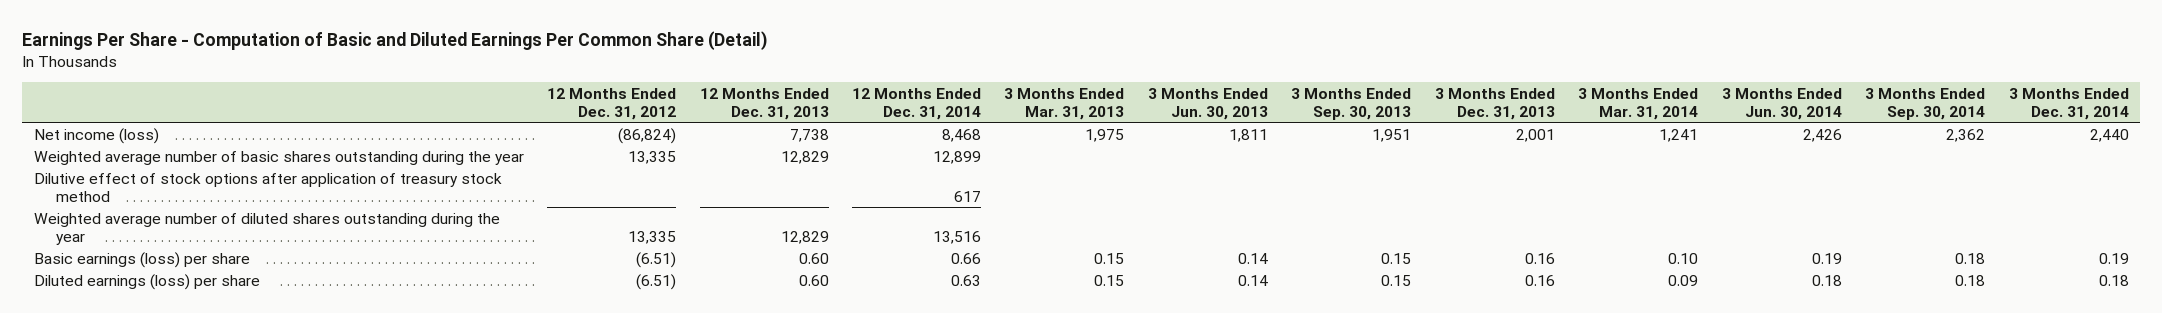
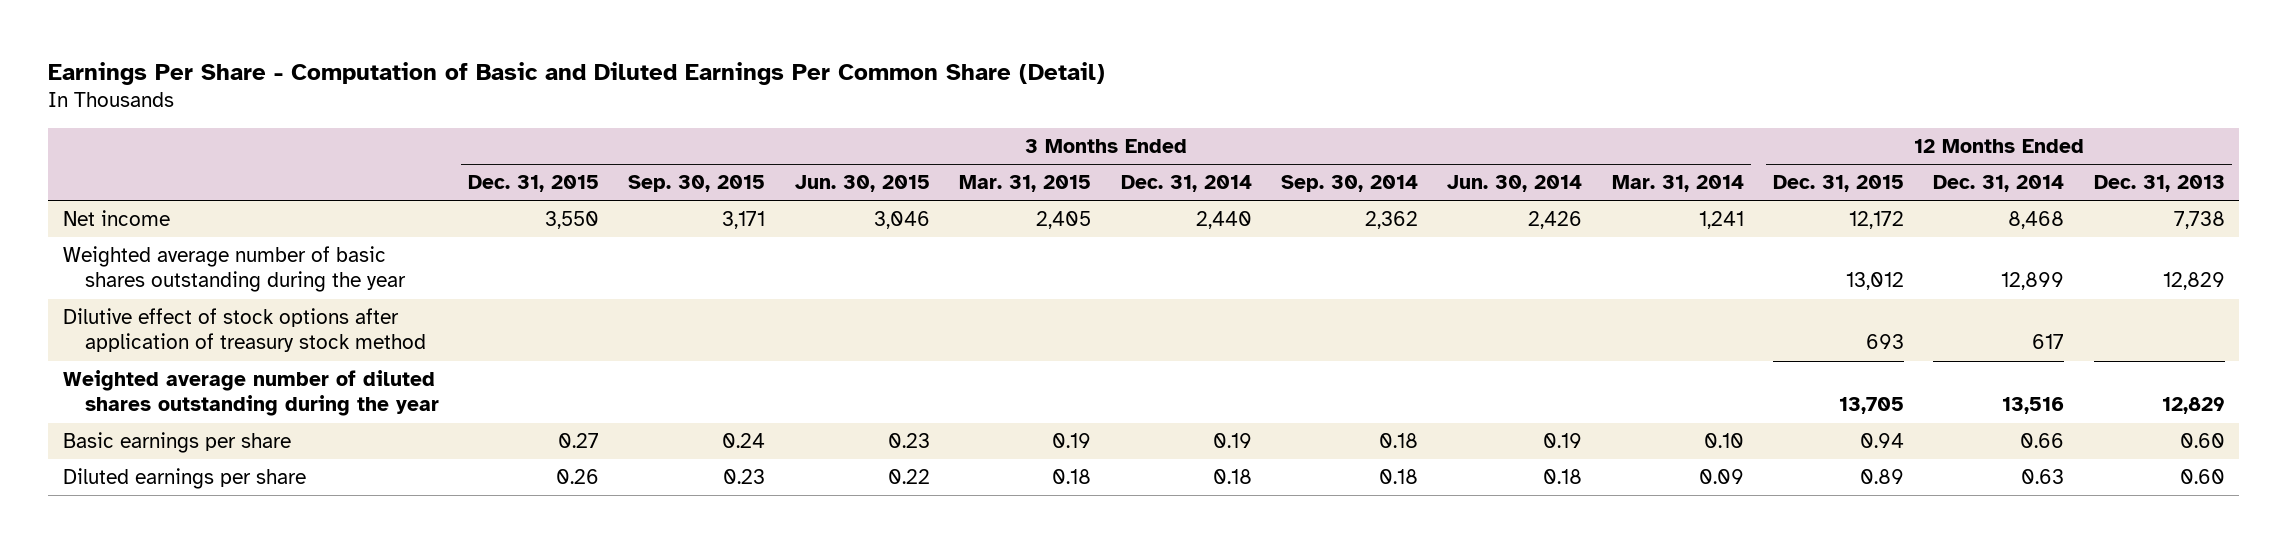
- | 12 Months Ended Dec. 31, 2012 | 12 Months Ended Dec. 31, 2013 | 12 Months Ended Dec. 31, 2014 | 3 Months Ended Mar. 31, 2013 | 3 Months Ended Jun. 30, 2013 | 3 Months Ended Sep. 30, 2013 | 3 Months Ended Dec. 31, 2013 | 3 Months Ended Mar. 31, 2014 | 3 Months Ended Jun. 30, 2014 | 3 Months Ended Sep. 30, 2014 | 3 Months Ended Dec. 31, 2014
+ | 3 Months Ended Dec. 31, 2015 | 3 Months Ended Sep. 30, 2015 | 3 Months Ended Jun. 30, 2015 | 3 Months Ended Mar. 31, 2015 | 3 Months Ended Dec. 31, 2014 | 3 Months Ended Sep. 30, 2014 | 3 Months Ended Jun. 30, 2014 | 3 Months Ended Mar. 31, 2014 | 12 Months Ended Dec. 31, 2015 | 12 Months Ended Dec. 31, 2014 | 12 Months Ended Dec. 31, 2013
- Net income (loss) | (86,824) | 7,738 | 8,468 | 1,975 | 1,811 | 1,951 | 2,001 | 1,241 | 2,426 | 2,362 | 2,440
+ Net income | 3,550 | 3,171 | 3,046 | 2,405 | 2,440 | 2,362 | 2,426 | 1,241 | 12,172 | 8,468 | 7,738
- Basic earnings (loss) per share | (6.51) | 0.60 | 0.66 | 0.15 | 0.14 | 0.15 | 0.16 | 0.10 | 0.19 | 0.18 | 0.19
- Diluted earnings (loss) per share | (6.51) | 0.60 | 0.63 | 0.15 | 0.14 | 0.15 | 0.16 | 0.09 | 0.18 | 0.18 | 0.18
+ Basic earnings per share | 0.27 | 0.24 | 0.23 | 0.19 | 0.19 | 0.18 | 0.19 | 0.10 | 0.94 | 0.66 | 0.60
+ Diluted earnings per share | 0.26 | 0.23 | 0.22 | 0.18 | 0.18 | 0.18 | 0.18 | 0.09 | 0.89 | 0.63 | 0.60

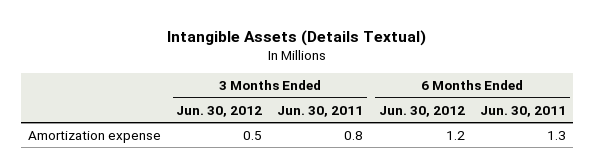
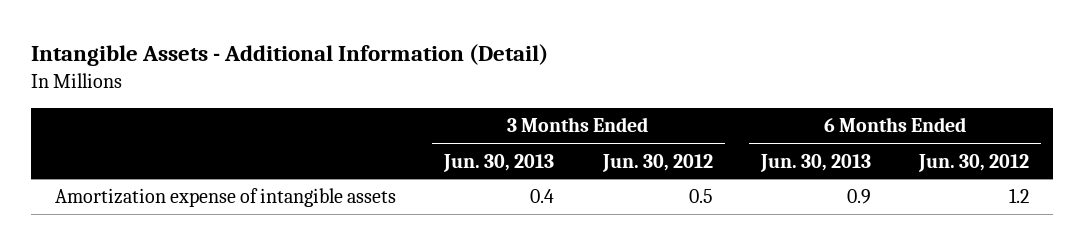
- Intangible Assets (Details Textual)
+ Intangible Assets - Additional Information (Detail)
- | 3 Months Ended Jun. 30, 2012 | 3 Months Ended Jun. 30, 2011 | 6 Months Ended Jun. 30, 2012 | 6 Months Ended Jun. 30, 2011
+ | 3 Months Ended Jun. 30, 2013 | 3 Months Ended Jun. 30, 2012 | 6 Months Ended Jun. 30, 2013 | 6 Months Ended Jun. 30, 2012
- Amortization expense | 0.5 | 0.8 | 1.2 | 1.3
+ Amortization expense of intangible assets | 0.4 | 0.5 | 0.9 | 1.2

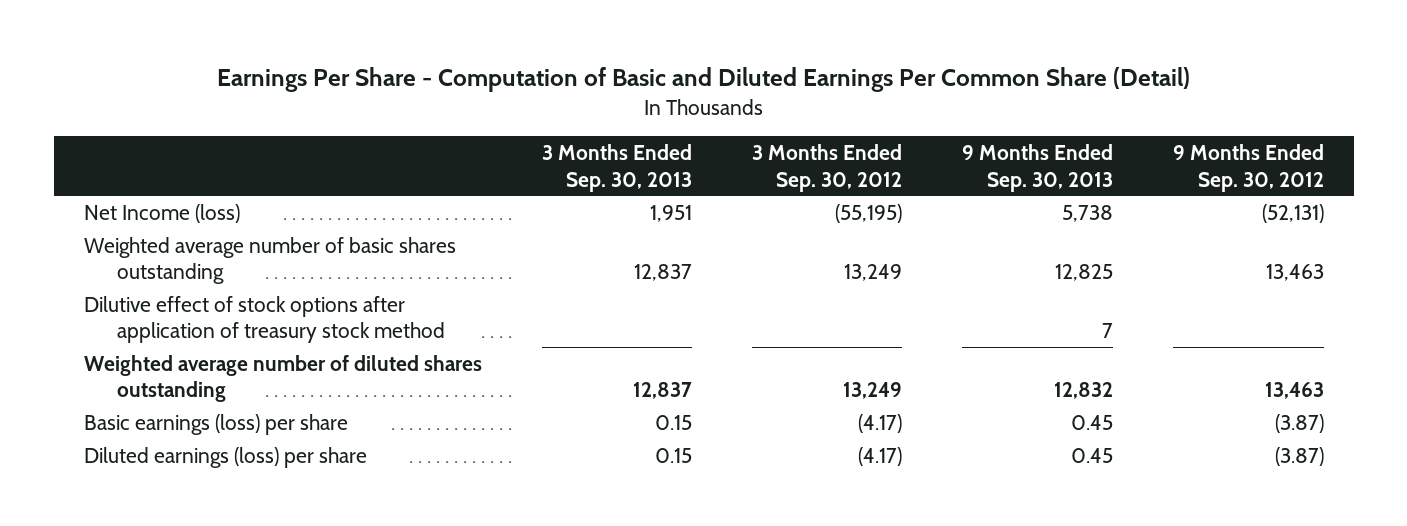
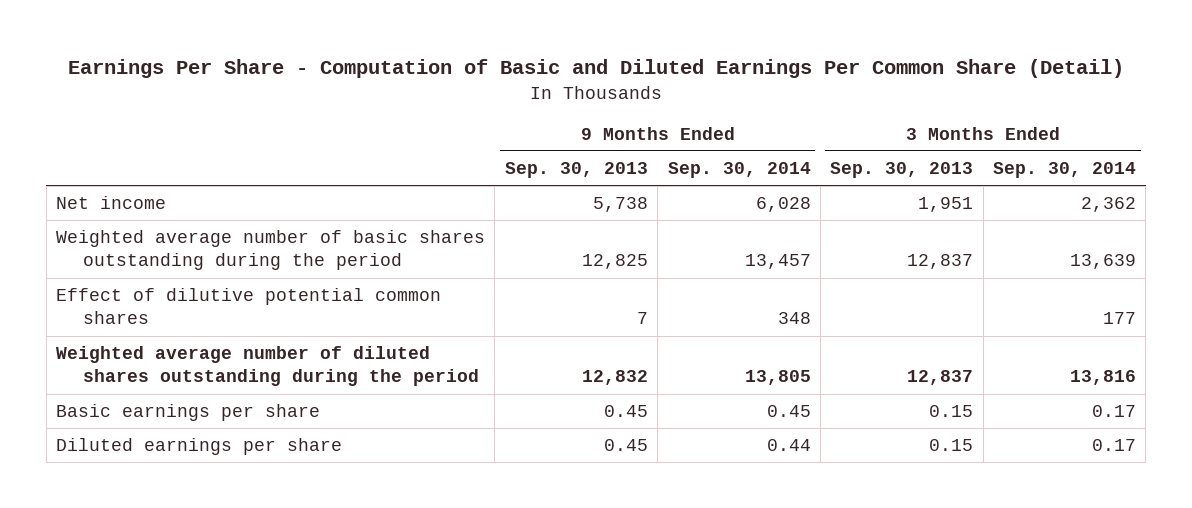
- | 3 Months Ended Sep. 30, 2013 | 3 Months Ended Sep. 30, 2012 | 9 Months Ended Sep. 30, 2013 | 9 Months Ended Sep. 30, 2012
+ | 9 Months Ended Sep. 30, 2013 | 9 Months Ended Sep. 30, 2014 | 3 Months Ended Sep. 30, 2013 | 3 Months Ended Sep. 30, 2014
- Net Income (loss) | 1,951 | (55,195) | 5,738 | (52,131)
- Weighted average number of basic shares outstanding | 12,837 | 13,249 | 12,825 | 13,463
- Dilutive effect of stock options after application of treasury stock method | | | 7 |
- Weighted average number of diluted shares outstanding | 12,837 | 13,249 | 12,832 | 13,463
- Basic earnings (loss) per share | 0.15 | (4.17) | 0.45 | (3.87)
- Diluted earnings (loss) per share | 0.15 | (4.17) | 0.45 | (3.87)
+ Net income | 5,738 | 6,028 | 1,951 | 2,362
+ Weighted average number of basic shares outstanding during the period | 12,825 | 13,457 | 12,837 | 13,639
+ Effect of dilutive potential common shares | 7 | 348 | | 177
+ Weighted average number of diluted shares outstanding during the period | 12,832 | 13,805 | 12,837 | 13,816
+ Basic earnings per share | 0.45 | 0.45 | 0.15 | 0.17
+ Diluted earnings per share | 0.45 | 0.44 | 0.15 | 0.17

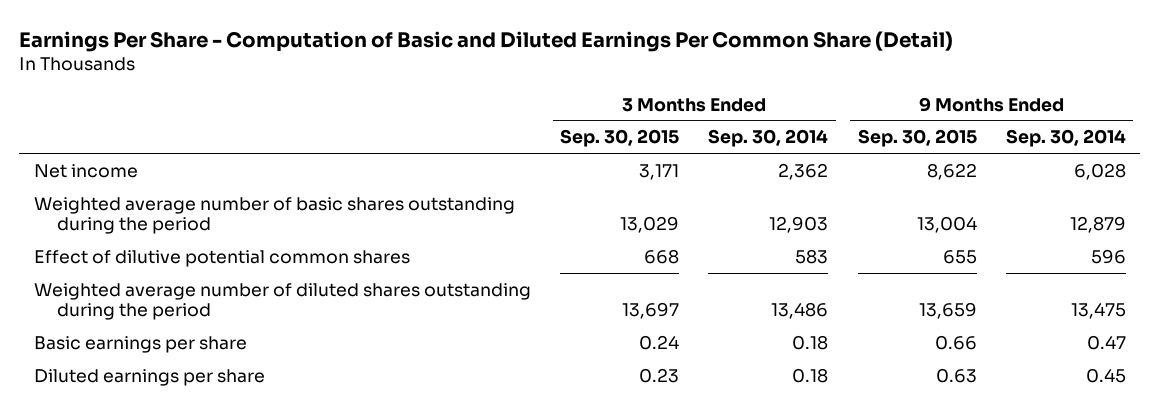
- | 9 Months Ended Sep. 30, 2013 | 9 Months Ended Sep. 30, 2014 | 3 Months Ended Sep. 30, 2013 | 3 Months Ended Sep. 30, 2014
+ | 3 Months Ended Sep. 30, 2015 | 3 Months Ended Sep. 30, 2014 | 9 Months Ended Sep. 30, 2015 | 9 Months Ended Sep. 30, 2014
- Weighted average number of basic shares outstanding during the period | 12,825 | 13,457 | 12,837 | 13,639
- Effect of dilutive potential common shares | 7 | 348 | | 177
- Weighted average number of diluted shares outstanding during the period | 12,832 | 13,805 | 12,837 | 13,816
- Basic earnings per share | 0.45 | 0.45 | 0.15 | 0.17
- Diluted earnings per share | 0.45 | 0.44 | 0.15 | 0.17
+ Weighted average number of basic shares outstanding during the period | 13,029 | 12,903 | 13,004 | 12,879
+ Effect of dilutive potential common shares | 668 | 583 | 655 | 596
+ Weighted average number of diluted shares outstanding during the period | 13,697 | 13,486 | 13,659 | 13,475
+ Basic earnings per share | 0.24 | 0.18 | 0.66 | 0.47
+ Diluted earnings per share | 0.23 | 0.18 | 0.63 | 0.45

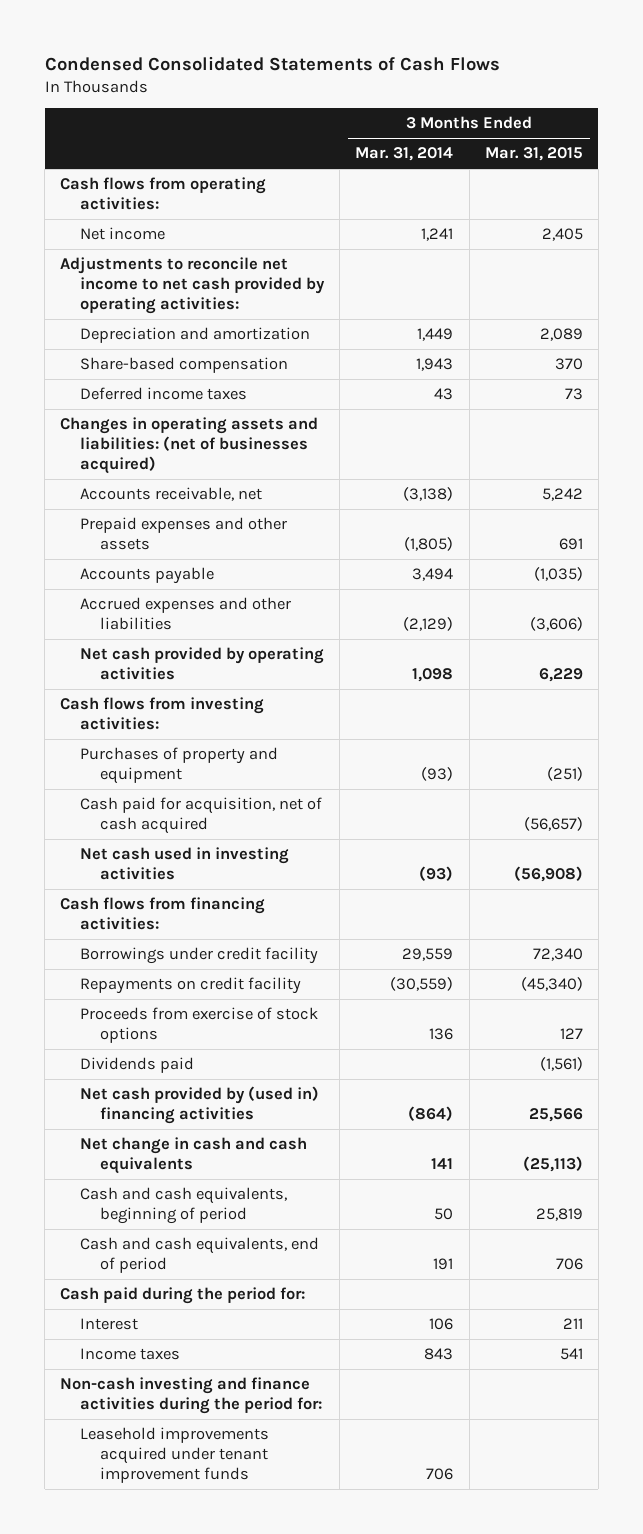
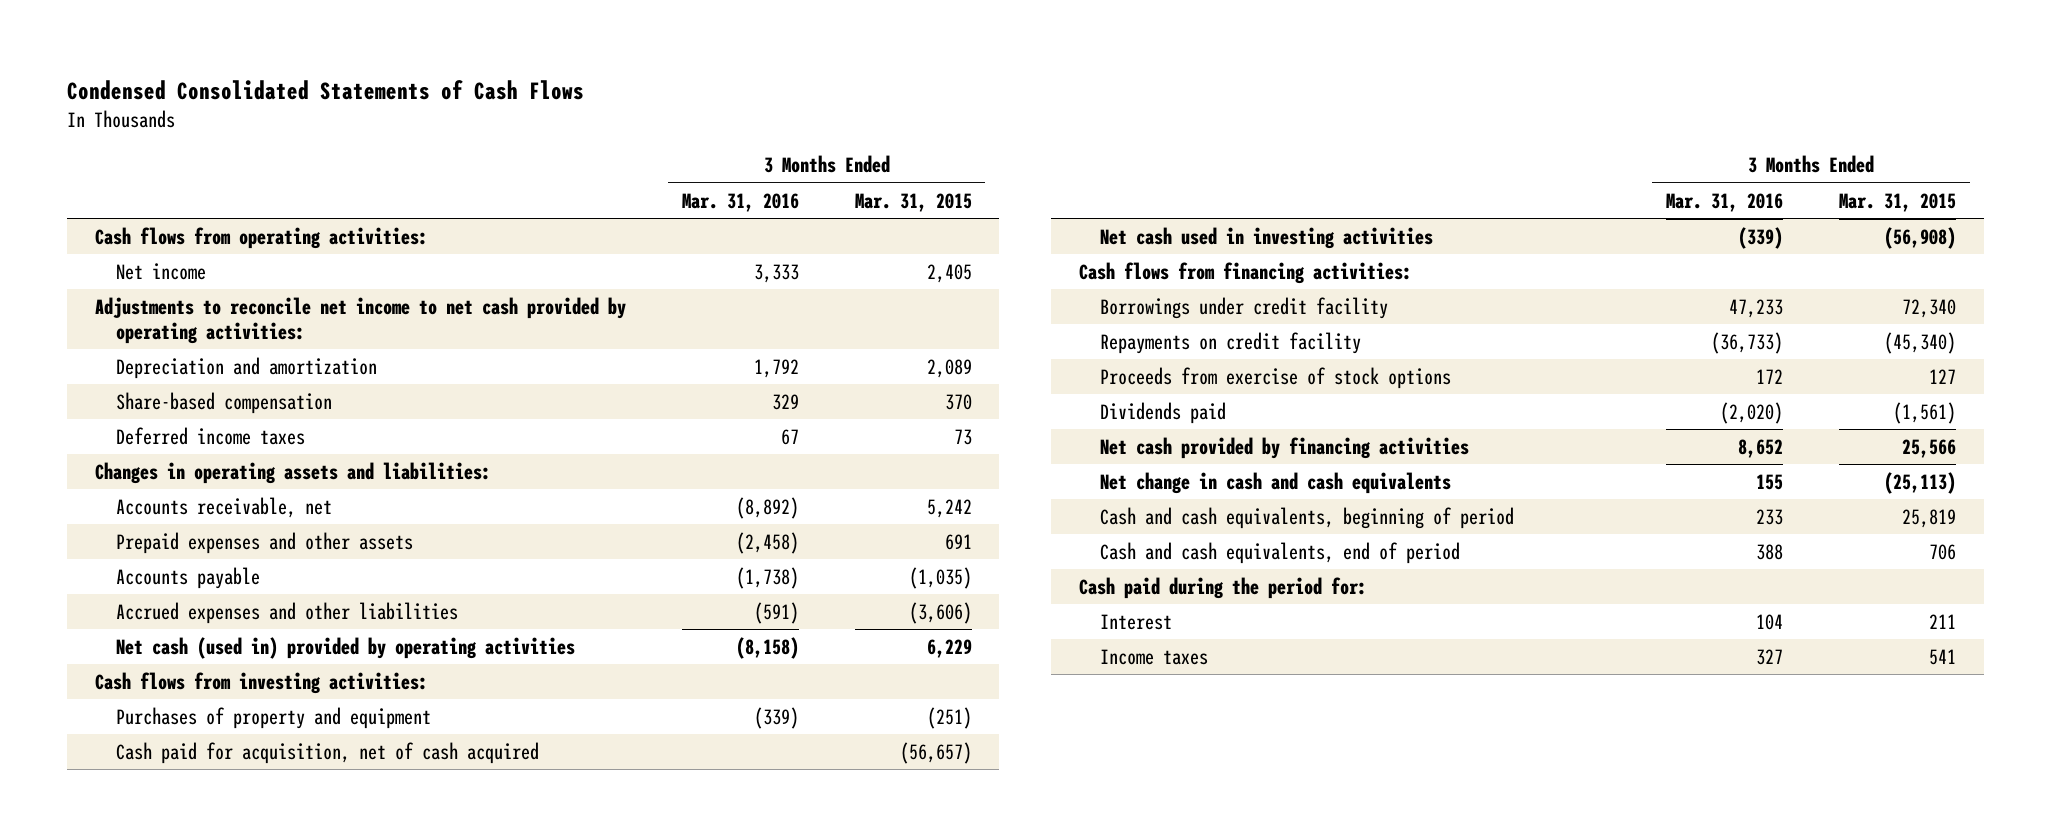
- | 3 Months Ended Mar. 31, 2014 | 3 Months Ended Mar. 31, 2015
+ | 3 Months Ended Mar. 31, 2016 | 3 Months Ended Mar. 31, 2015
- Changes in operating assets and liabilities: (net of businesses acquired)
+ Changes in operating assets and liabilities:
- Net cash provided by operating activities | 1,098 | 6,229
+ Net cash (used in) provided by operating activities | (8,158) | 6,229
- Net cash provided by (used in) financing activities | (864) | 25,566
+ Net cash provided by financing activities | 8,652 | 25,566
- Non-cash investing and finance activities during the period for:
- Leasehold improvements acquired under tenant improvement funds | 706 |

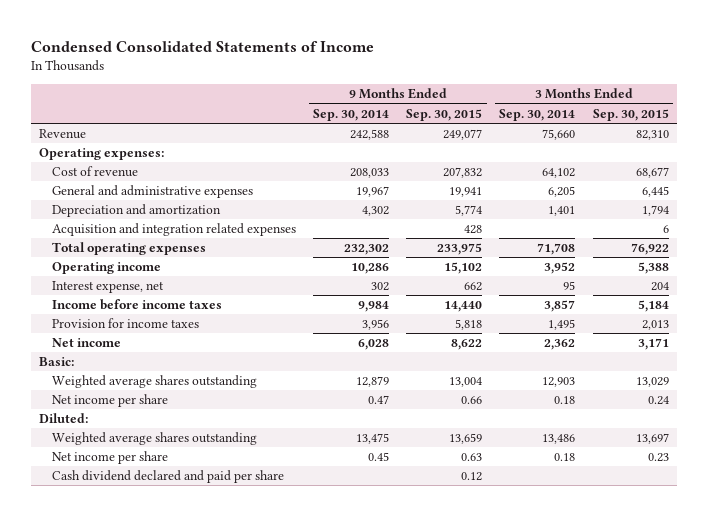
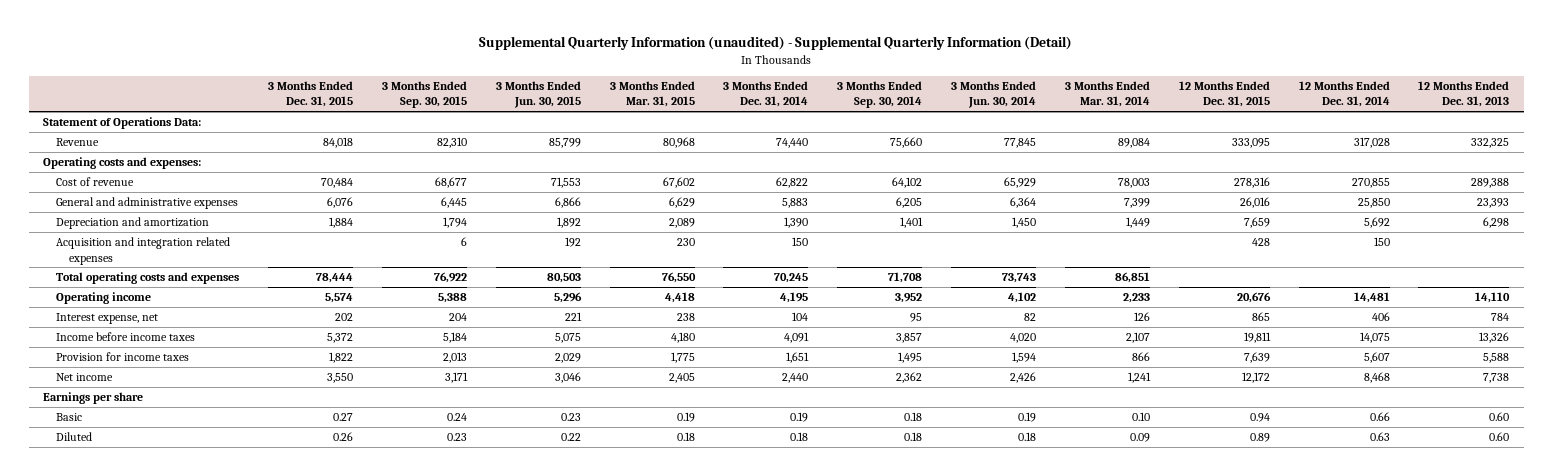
- Condensed Consolidated Statements of Income
+ Supplemental Quarterly Information (unaudited) - Supplemental Quarterly Information (Detail)
- | 9 Months Ended Sep. 30, 2014 | 9 Months Ended Sep. 30, 2015 | 3 Months Ended Sep. 30, 2014 | 3 Months Ended Sep. 30, 2015
+ | 3 Months Ended Dec. 31, 2015 | 3 Months Ended Sep. 30, 2015 | 3 Months Ended Jun. 30, 2015 | 3 Months Ended Mar. 31, 2015 | 3 Months Ended Dec. 31, 2014 | 3 Months Ended Sep. 30, 2014 | 3 Months Ended Jun. 30, 2014 | 3 Months Ended Mar. 31, 2014 | 12 Months Ended Dec. 31, 2015 | 12 Months Ended Dec. 31, 2014 | 12 Months Ended Dec. 31, 2013
+ Statement of Operations Data:
- Operating expenses:
+ Operating costs and expenses:
- Total operating expenses | 232,302 | 233,975 | 71,708 | 76,922
+ Total operating costs and expenses | 78,444 | 76,922 | 80,503 | 76,550 | 70,245 | 71,708 | 73,743 | 86,851 | | |
- Basic:
- Weighted average shares outstanding | 12,879 | 13,004 | 12,903 | 13,029
- Net income per share | 0.47 | 0.66 | 0.18 | 0.24
- Diluted:
- Weighted average shares outstanding | 13,475 | 13,659 | 13,486 | 13,697
- Net income per share | 0.45 | 0.63 | 0.18 | 0.23
- Cash dividend declared and paid per share | | 0.12 | |
+ Earnings per share
+ Basic | 0.27 | 0.24 | 0.23 | 0.19 | 0.19 | 0.18 | 0.19 | 0.10 | 0.94 | 0.66 | 0.60
+ Diluted | 0.26 | 0.23 | 0.22 | 0.18 | 0.18 | 0.18 | 0.18 | 0.09 | 0.89 | 0.63 | 0.60

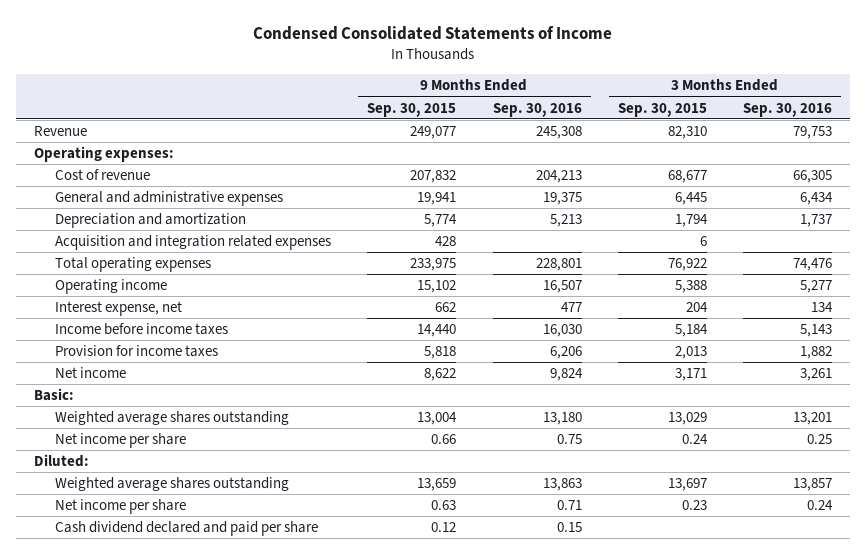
- Supplemental Quarterly Information (unaudited) - Supplemental Quarterly Information (Detail)
+ Condensed Consolidated Statements of Income
- | 3 Months Ended Dec. 31, 2015 | 3 Months Ended Sep. 30, 2015 | 3 Months Ended Jun. 30, 2015 | 3 Months Ended Mar. 31, 2015 | 3 Months Ended Dec. 31, 2014 | 3 Months Ended Sep. 30, 2014 | 3 Months Ended Jun. 30, 2014 | 3 Months Ended Mar. 31, 2014 | 12 Months Ended Dec. 31, 2015 | 12 Months Ended Dec. 31, 2014 | 12 Months Ended Dec. 31, 2013
+ | 9 Months Ended Sep. 30, 2015 | 9 Months Ended Sep. 30, 2016 | 3 Months Ended Sep. 30, 2015 | 3 Months Ended Sep. 30, 2016
- Statement of Operations Data:
- Operating costs and expenses:
+ Operating expenses:
- Total operating costs and expenses | 78,444 | 76,922 | 80,503 | 76,550 | 70,245 | 71,708 | 73,743 | 86,851 | | |
+ Total operating expenses | 233,975 | 228,801 | 76,922 | 74,476
- Earnings per share
- Basic | 0.27 | 0.24 | 0.23 | 0.19 | 0.19 | 0.18 | 0.19 | 0.10 | 0.94 | 0.66 | 0.60
- Diluted | 0.26 | 0.23 | 0.22 | 0.18 | 0.18 | 0.18 | 0.18 | 0.09 | 0.89 | 0.63 | 0.60
+ Basic:
+ Weighted average shares outstanding | 13,004 | 13,180 | 13,029 | 13,201
+ Net income per share | 0.66 | 0.75 | 0.24 | 0.25
+ Diluted:
+ Weighted average shares outstanding | 13,659 | 13,863 | 13,697 | 13,857
+ Net income per share | 0.63 | 0.71 | 0.23 | 0.24
+ Cash dividend declared and paid per share | 0.12 | 0.15 | |

